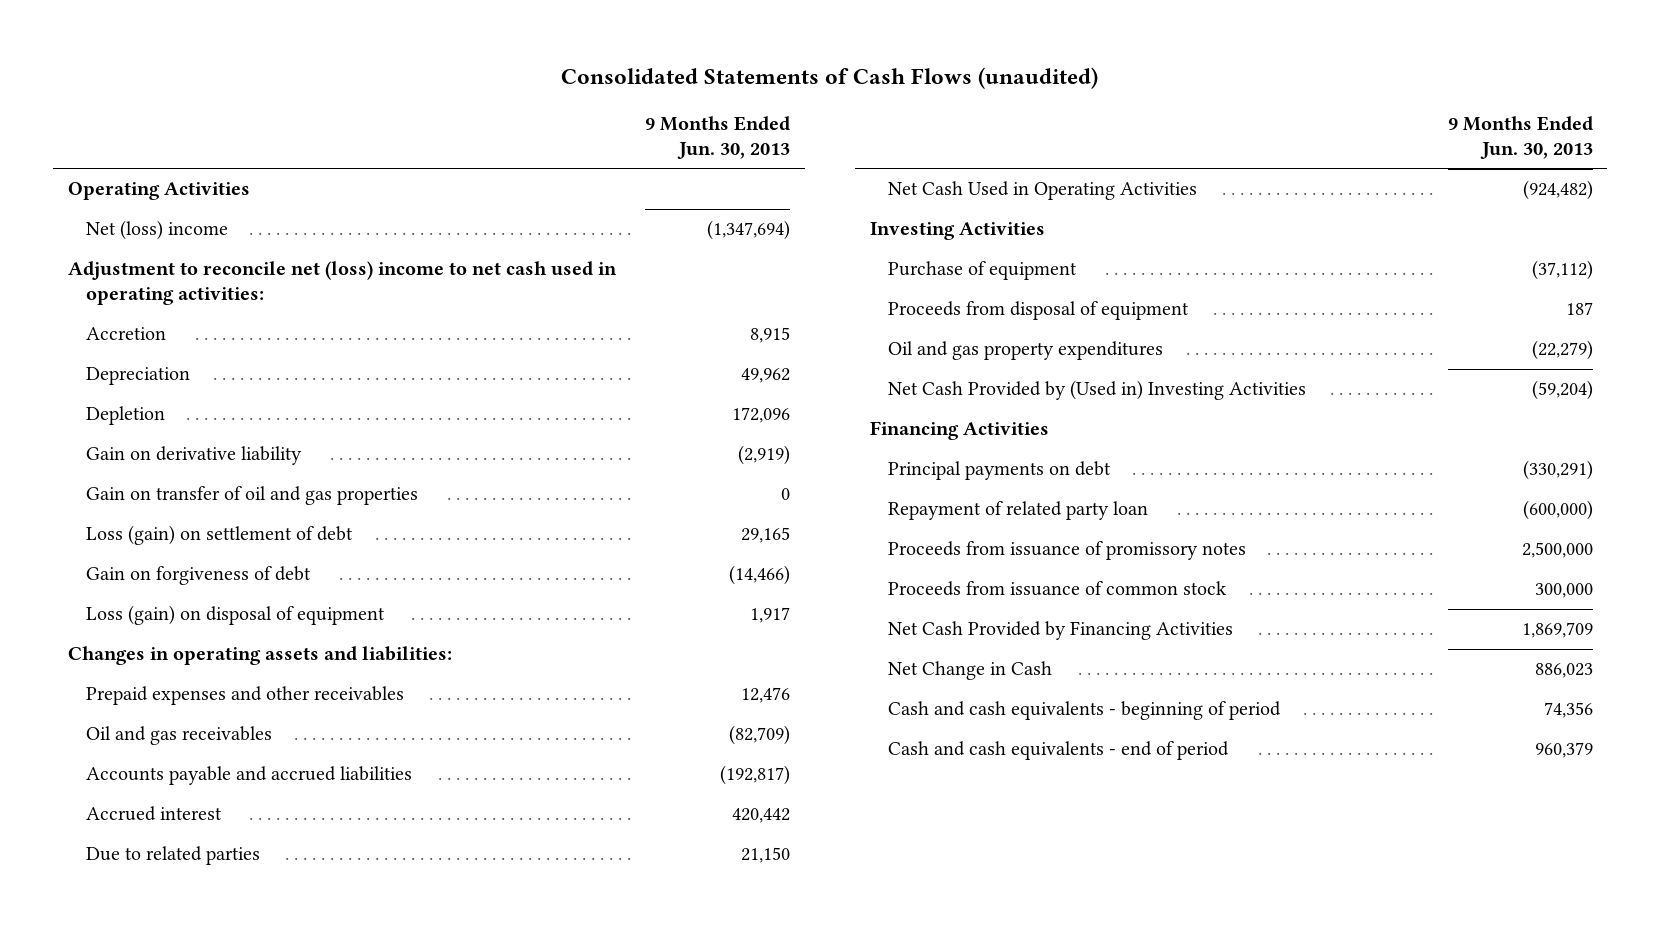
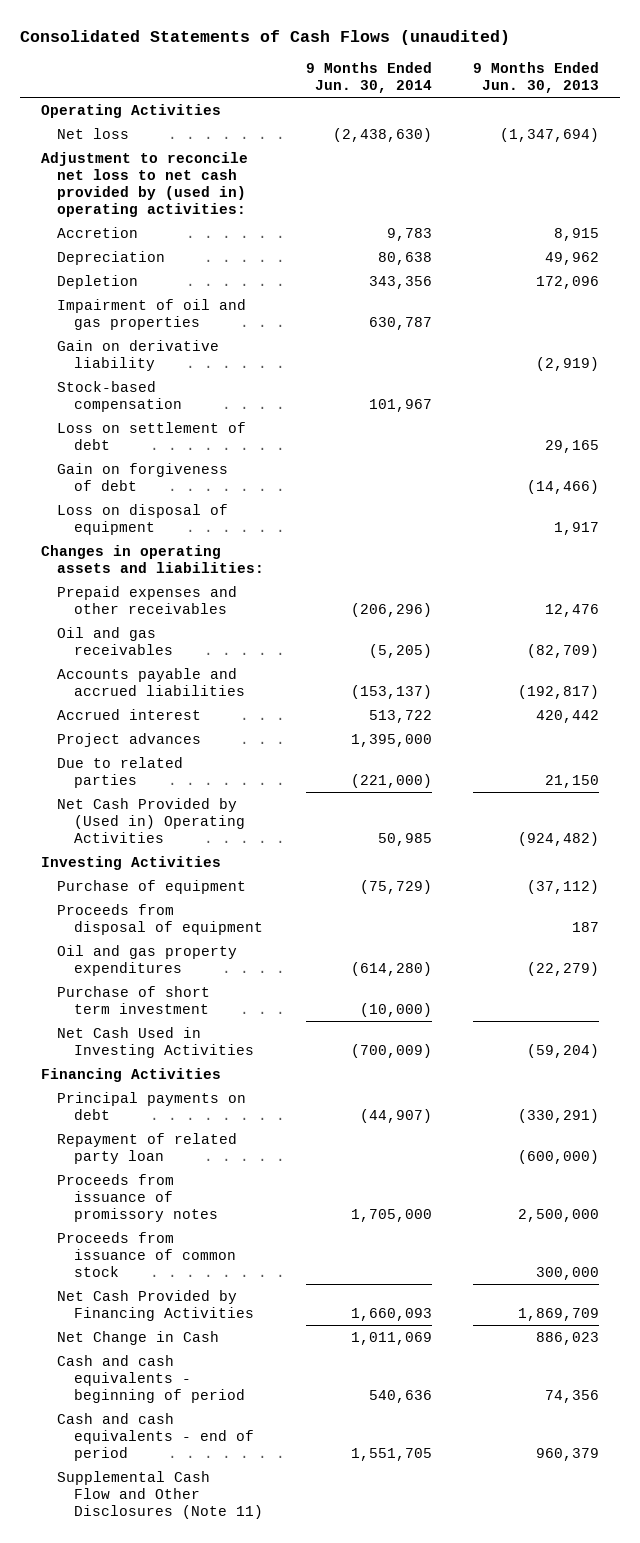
- | 9 Months Ended Jun. 30, 2013
+ | 9 Months Ended Jun. 30, 2014 | 9 Months Ended Jun. 30, 2013
- Net (loss) income | (1,347,694)
- Adjustment to reconcile net (loss) income to net cash used in operating activities:
+ Net loss | (2,438,630) | (1,347,694)
+ Adjustment to reconcile net loss to net cash provided by (used in) operating activities:
+ Impairment of oil and gas properties | 630,787 |
- Gain on transfer of oil and gas properties | 0
- Loss (gain) on settlement of debt | 29,165
+ Stock-based compensation | 101,967 |
+ Loss on settlement of debt | | 29,165
- Loss (gain) on disposal of equipment | 1,917
+ Loss on disposal of equipment | | 1,917
+ Project advances | 1,395,000 |
- Net Cash Used in Operating Activities | (924,482)
+ Net Cash Provided by (Used in) Operating Activities | 50,985 | (924,482)
- Net Cash Provided by (Used in) Investing Activities | (59,204)
+ Purchase of short term investment | (10,000) |
+ Net Cash Used in Investing Activities | (700,009) | (59,204)
+ Supplemental Cash Flow and Other Disclosures (Note 11)

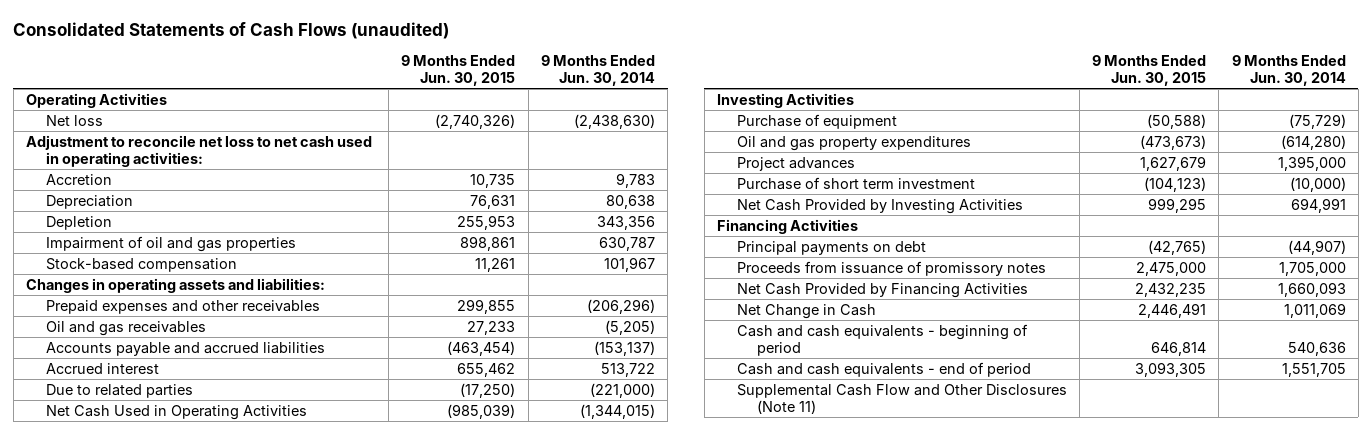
- | 9 Months Ended Jun. 30, 2014 | 9 Months Ended Jun. 30, 2013
+ | 9 Months Ended Jun. 30, 2015 | 9 Months Ended Jun. 30, 2014
- Adjustment to reconcile net loss to net cash provided by (used in) operating activities:
+ Adjustment to reconcile net loss to net cash used in operating activities:
- Gain on derivative liability | | (2,919)
- Loss on settlement of debt | | 29,165
- Gain on forgiveness of debt | | (14,466)
- Loss on disposal of equipment | | 1,917
- Net Cash Provided by (Used in) Operating Activities | 50,985 | (924,482)
+ Net Cash Used in Operating Activities | (985,039) | (1,344,015)
- Proceeds from disposal of equipment | | 187
moved down: Project advances | 1,627,679 | 1,395,000
- Net Cash Used in Investing Activities | (700,009) | (59,204)
+ Net Cash Provided by Investing Activities | 999,295 | 694,991
- Repayment of related party loan | | (600,000)
- Proceeds from issuance of common stock | | 300,000

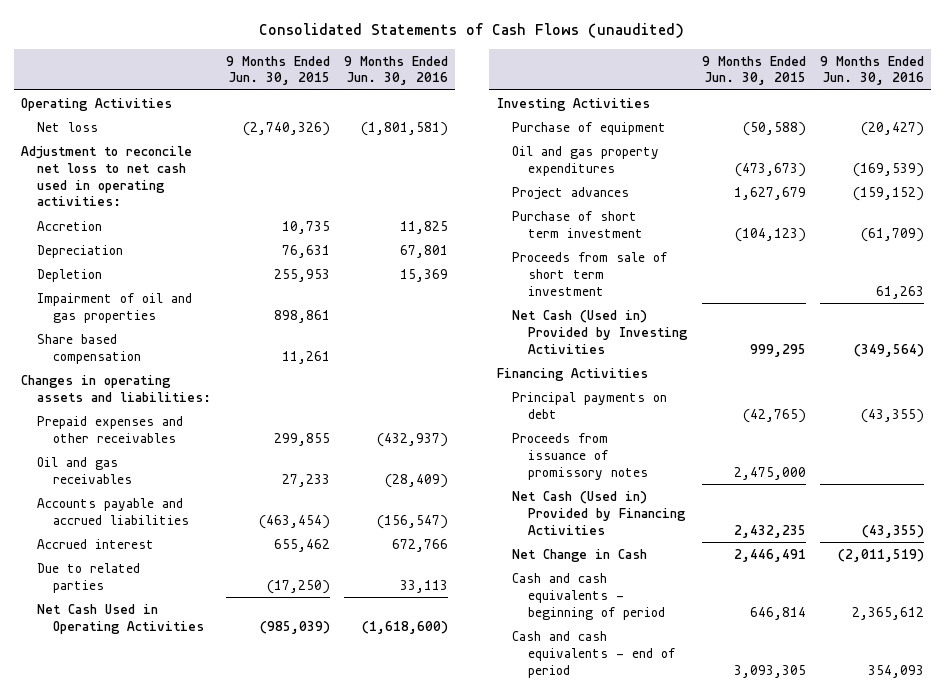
- | 9 Months Ended Jun. 30, 2015 | 9 Months Ended Jun. 30, 2014
+ | 9 Months Ended Jun. 30, 2015 | 9 Months Ended Jun. 30, 2016
- Stock-based compensation | 11,261 | 101,967
+ Share based compensation | 11,261 |
- Net Cash Provided by Investing Activities | 999,295 | 694,991
+ Proceeds from sale of short term investment | | 61,263
+ Net Cash (Used in) Provided by Investing Activities | 999,295 | (349,564)
- Net Cash Provided by Financing Activities | 2,432,235 | 1,660,093
+ Net Cash (Used in) Provided by Financing Activities | 2,432,235 | (43,355)
- Supplemental Cash Flow and Other Disclosures (Note 11)

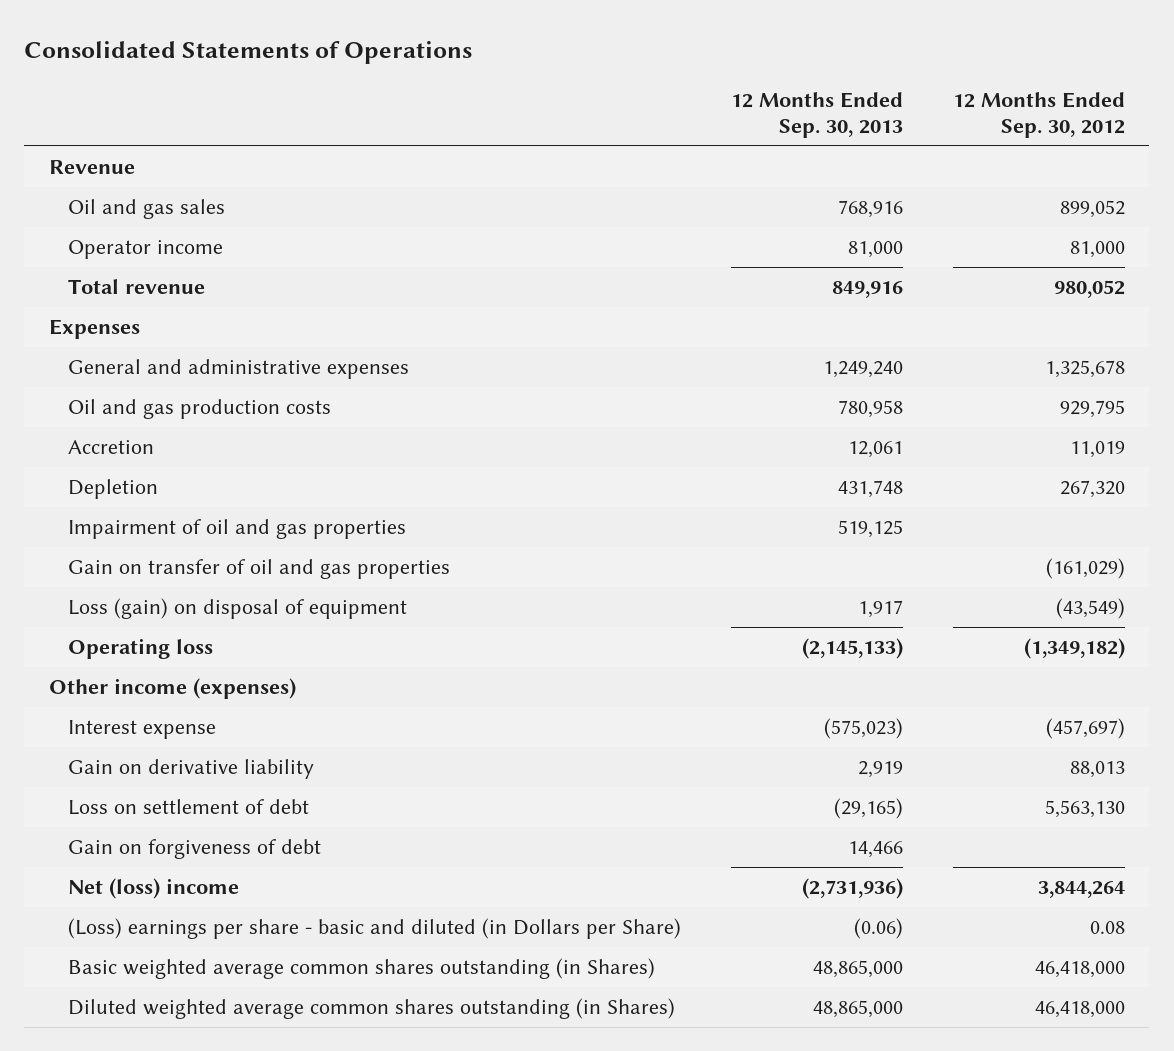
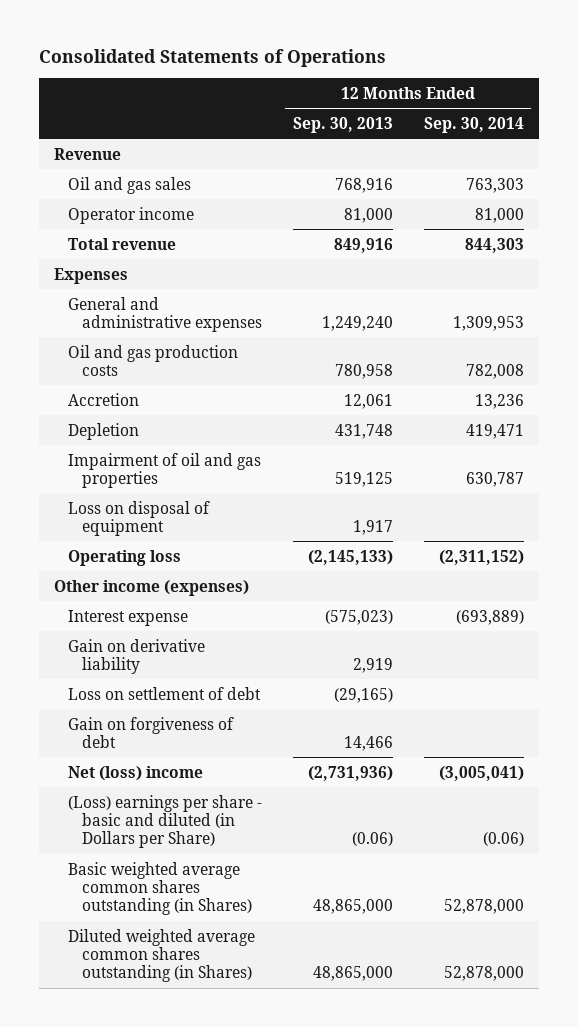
- | 12 Months Ended Sep. 30, 2013 | 12 Months Ended Sep. 30, 2012
+ | 12 Months Ended Sep. 30, 2013 | 12 Months Ended Sep. 30, 2014
- Gain on transfer of oil and gas properties | | (161,029)
- Loss (gain) on disposal of equipment | 1,917 | (43,549)
+ Loss on disposal of equipment | 1,917 |

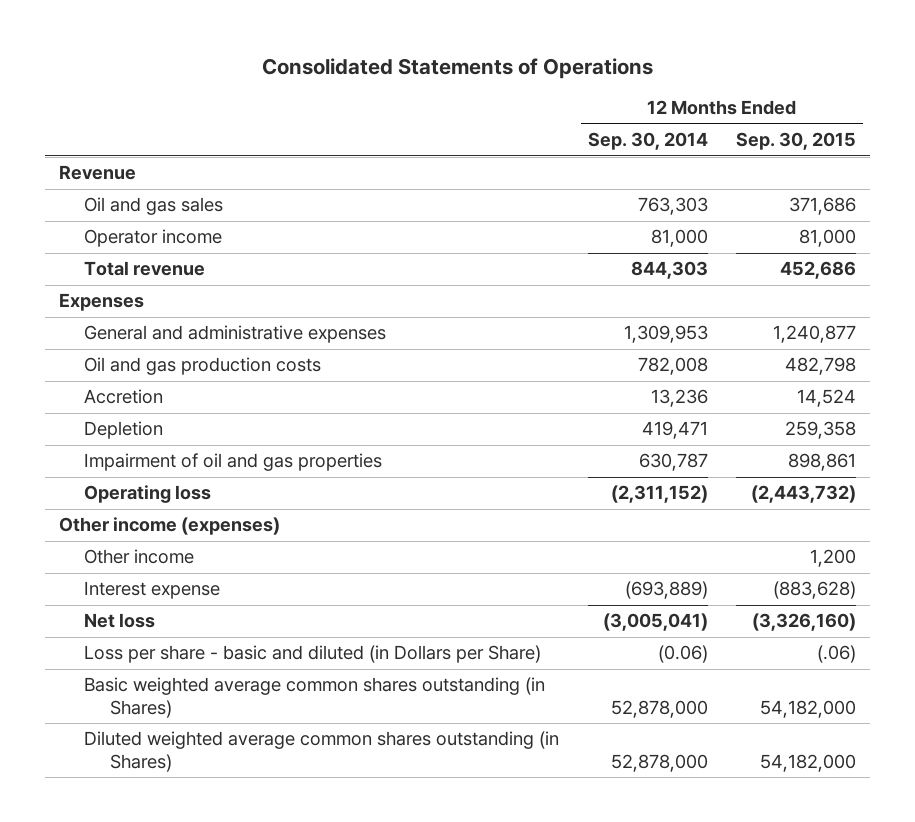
- | 12 Months Ended Sep. 30, 2013 | 12 Months Ended Sep. 30, 2014
+ | 12 Months Ended Sep. 30, 2014 | 12 Months Ended Sep. 30, 2015
- Loss on disposal of equipment | 1,917 |
+ Other income | | 1,200
- Gain on derivative liability | 2,919 |
- Loss on settlement of debt | (29,165) |
- Gain on forgiveness of debt | 14,466 |
- Net (loss) income | (2,731,936) | (3,005,041)
- (Loss) earnings per share - basic and diluted (in Dollars per Share) | (0.06) | (0.06)
+ Net loss | (3,005,041) | (3,326,160)
+ Loss per share - basic and diluted (in Dollars per Share) | (0.06) | (.06)

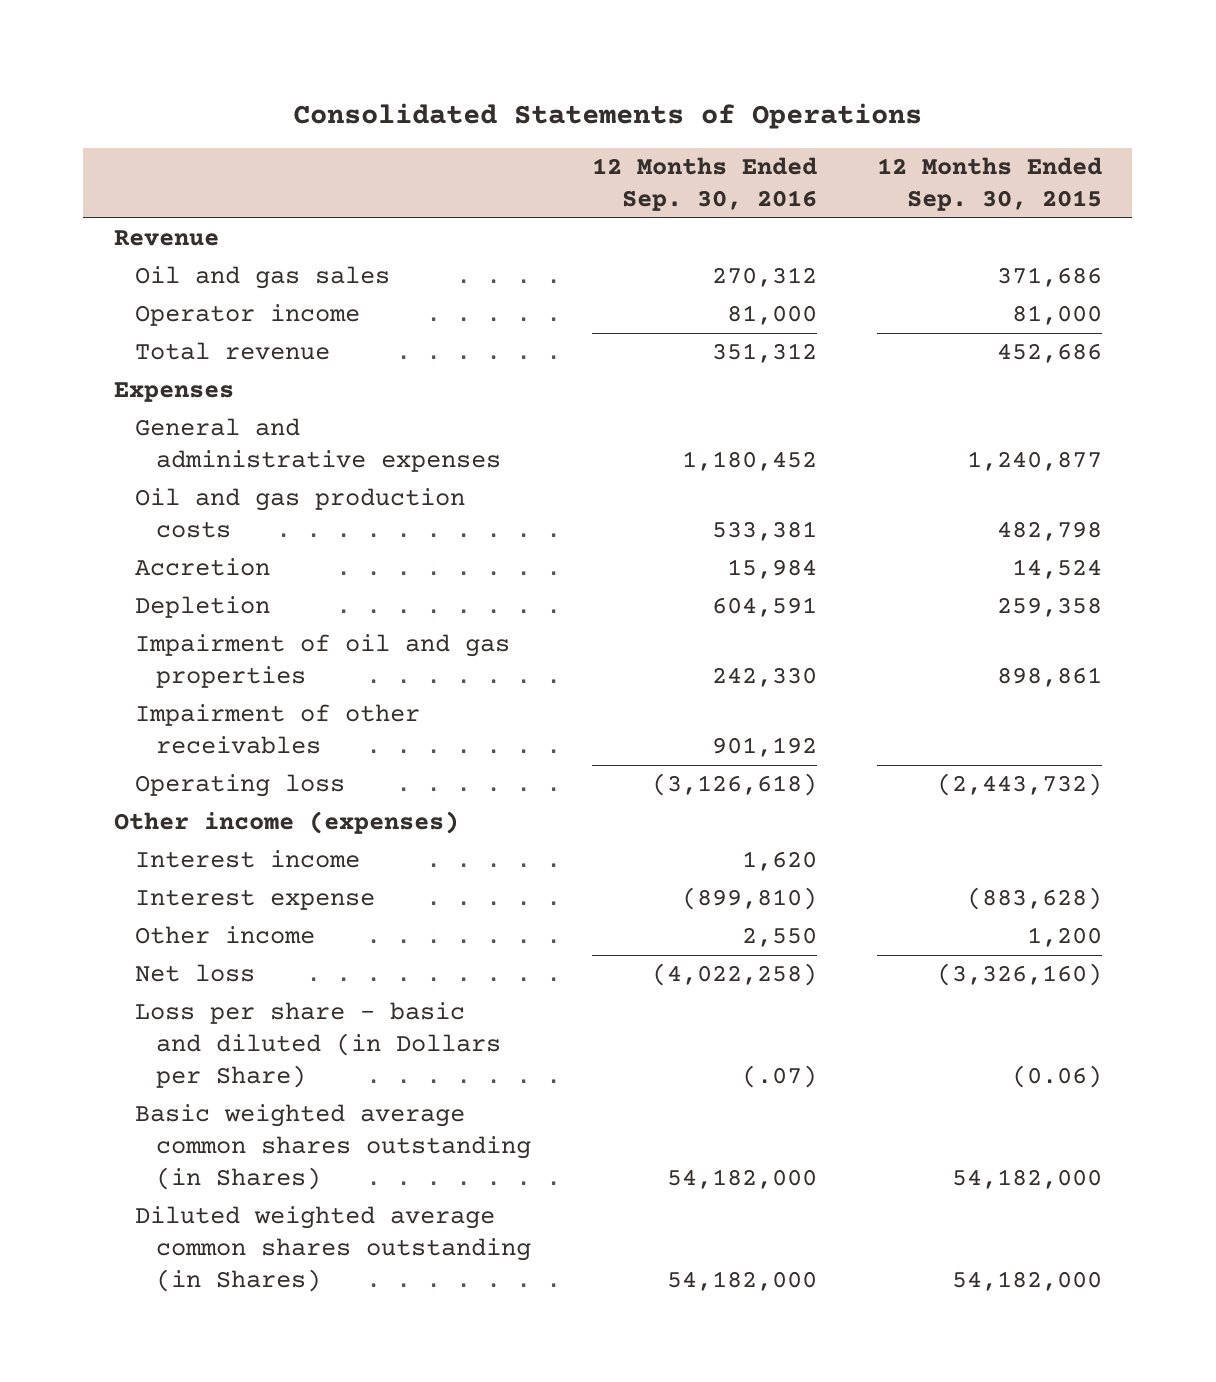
- | 12 Months Ended Sep. 30, 2014 | 12 Months Ended Sep. 30, 2015
+ | 12 Months Ended Sep. 30, 2016 | 12 Months Ended Sep. 30, 2015
+ Impairment of other receivables | 901,192 |
+ Interest income | 1,620 |
moved down: Other income | 2,550 | 1,200
- Loss per share - basic and diluted (in Dollars per Share) | (0.06) | (.06)
+ Loss per share - basic and diluted (in Dollars per Share) | (.07) | (0.06)

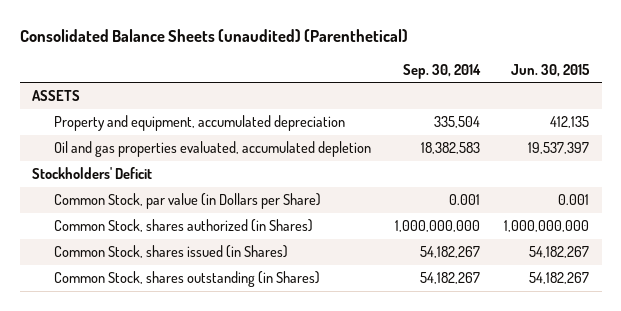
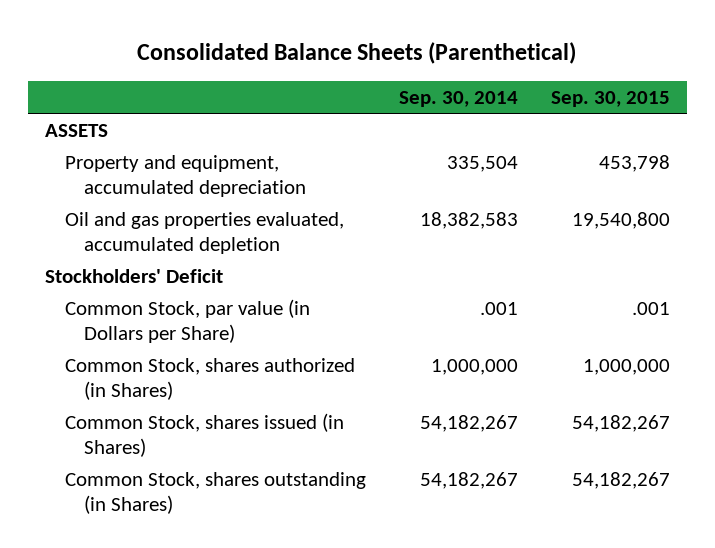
- Consolidated Balance Sheets (unaudited) (Parenthetical)
+ Consolidated Balance Sheets (Parenthetical)
- | Sep. 30, 2014 | Jun. 30, 2015
+ | Sep. 30, 2014 | Sep. 30, 2015
- Common Stock, par value (in Dollars per Share) | 0.001 | 0.001
- Common Stock, shares authorized (in Shares) | 1,000,000,000 | 1,000,000,000
+ Common Stock, par value (in Dollars per Share) | .001 | .001
+ Common Stock, shares authorized (in Shares) | 1,000,000 | 1,000,000

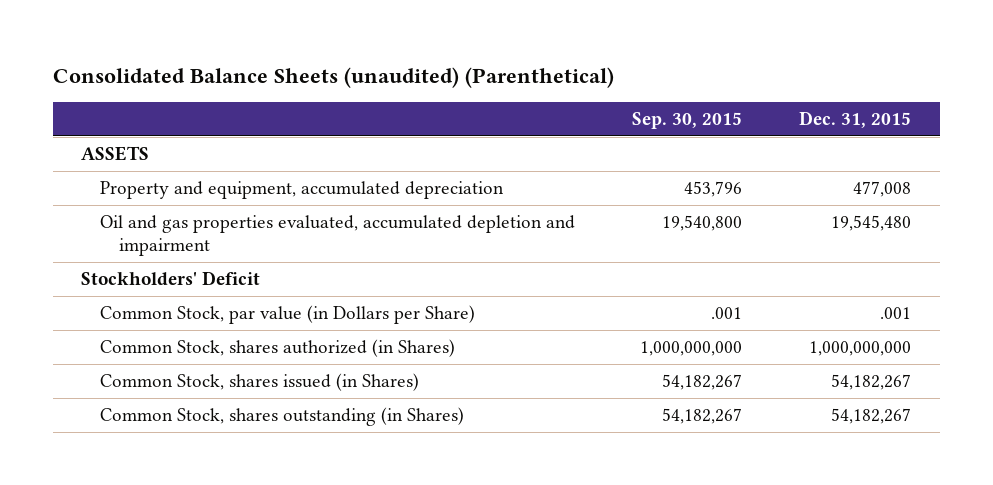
- Consolidated Balance Sheets (Parenthetical)
+ Consolidated Balance Sheets (unaudited) (Parenthetical)
- | Sep. 30, 2014 | Sep. 30, 2015
+ | Sep. 30, 2015 | Dec. 31, 2015
- Property and equipment, accumulated depreciation | 335,504 | 453,798
- Oil and gas properties evaluated, accumulated depletion | 18,382,583 | 19,540,800
+ Property and equipment, accumulated depreciation | 453,796 | 477,008
+ Oil and gas properties evaluated, accumulated depletion and impairment | 19,540,800 | 19,545,480
- Common Stock, shares authorized (in Shares) | 1,000,000 | 1,000,000
+ Common Stock, shares authorized (in Shares) | 1,000,000,000 | 1,000,000,000

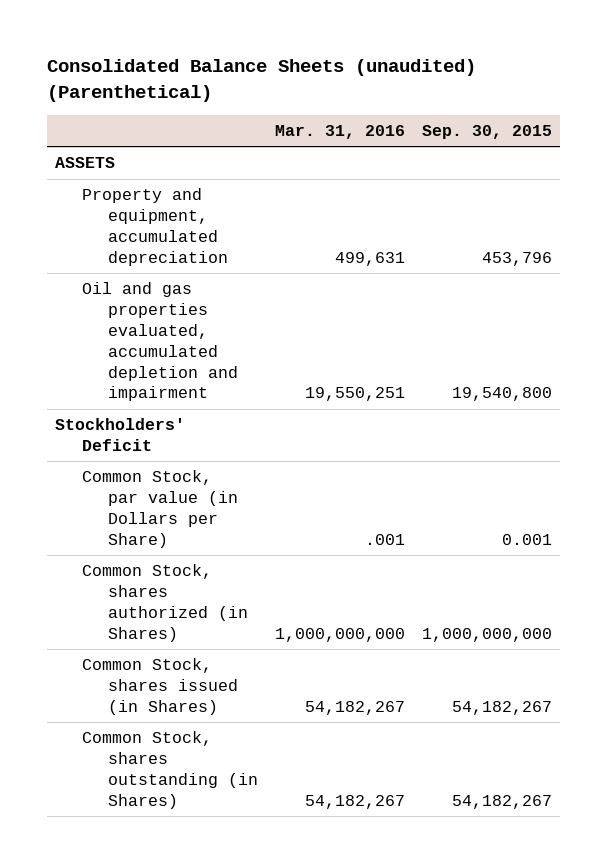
- | Sep. 30, 2015 | Dec. 31, 2015
+ | Mar. 31, 2016 | Sep. 30, 2015
- Common Stock, par value (in Dollars per Share) | .001 | .001
+ Common Stock, par value (in Dollars per Share) | .001 | 0.001

